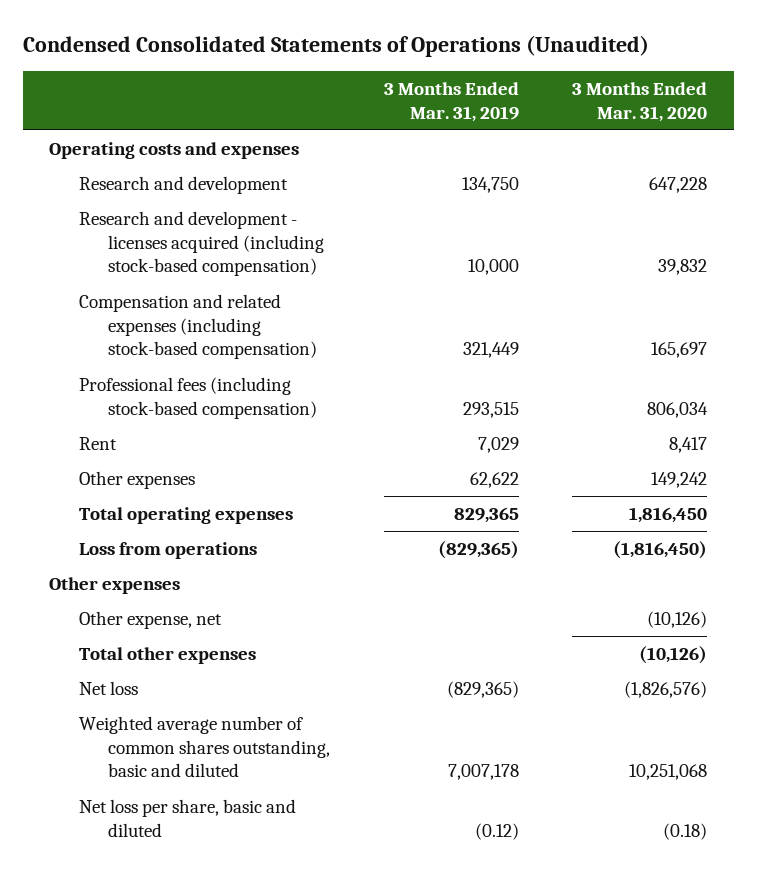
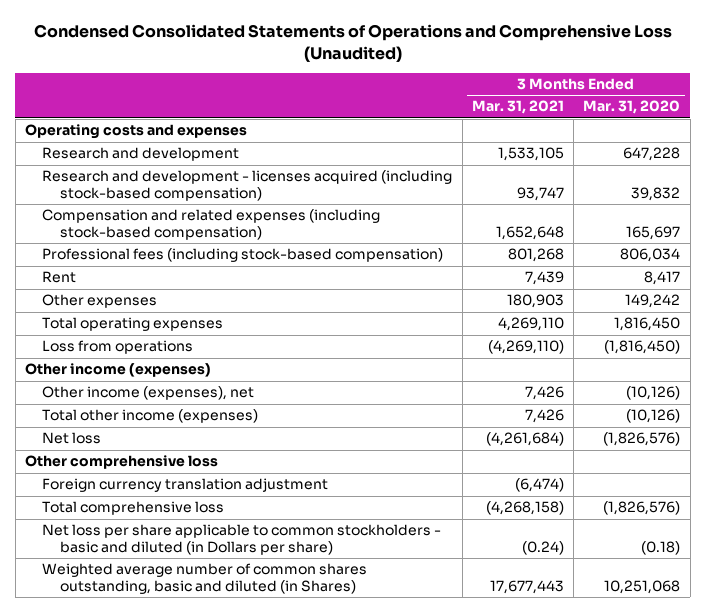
- Condensed Consolidated Statements of Operations (Unaudited)
+ Condensed Consolidated Statements of Operations and Comprehensive Loss (Unaudited)
- | 3 Months Ended Mar. 31, 2019 | 3 Months Ended Mar. 31, 2020
+ | 3 Months Ended Mar. 31, 2021 | 3 Months Ended Mar. 31, 2020
- Other expenses
- Other expense, net | | (10,126)
- Total other expenses | | (10,126)
+ Other income (expenses)
+ Other income (expenses), net | 7,426 | (10,126)
+ Total other income (expenses) | 7,426 | (10,126)
- Weighted average number of common shares outstanding, basic and diluted | 7,007,178 | 10,251,068
- Net loss per share, basic and diluted | (0.12) | (0.18)
+ Other comprehensive loss
+ Foreign currency translation adjustment | (6,474) |
+ Total comprehensive loss | (4,268,158) | (1,826,576)
+ Net loss per share applicable to common stockholders - basic and diluted (in Dollars per share) | (0.24) | (0.18)
+ Weighted average number of common shares outstanding, basic and diluted (in Shares) | 17,677,443 | 10,251,068

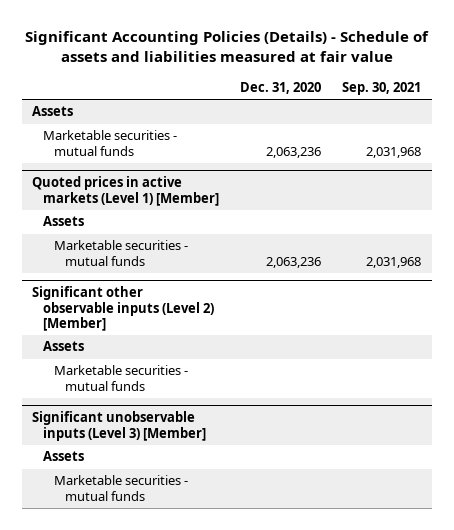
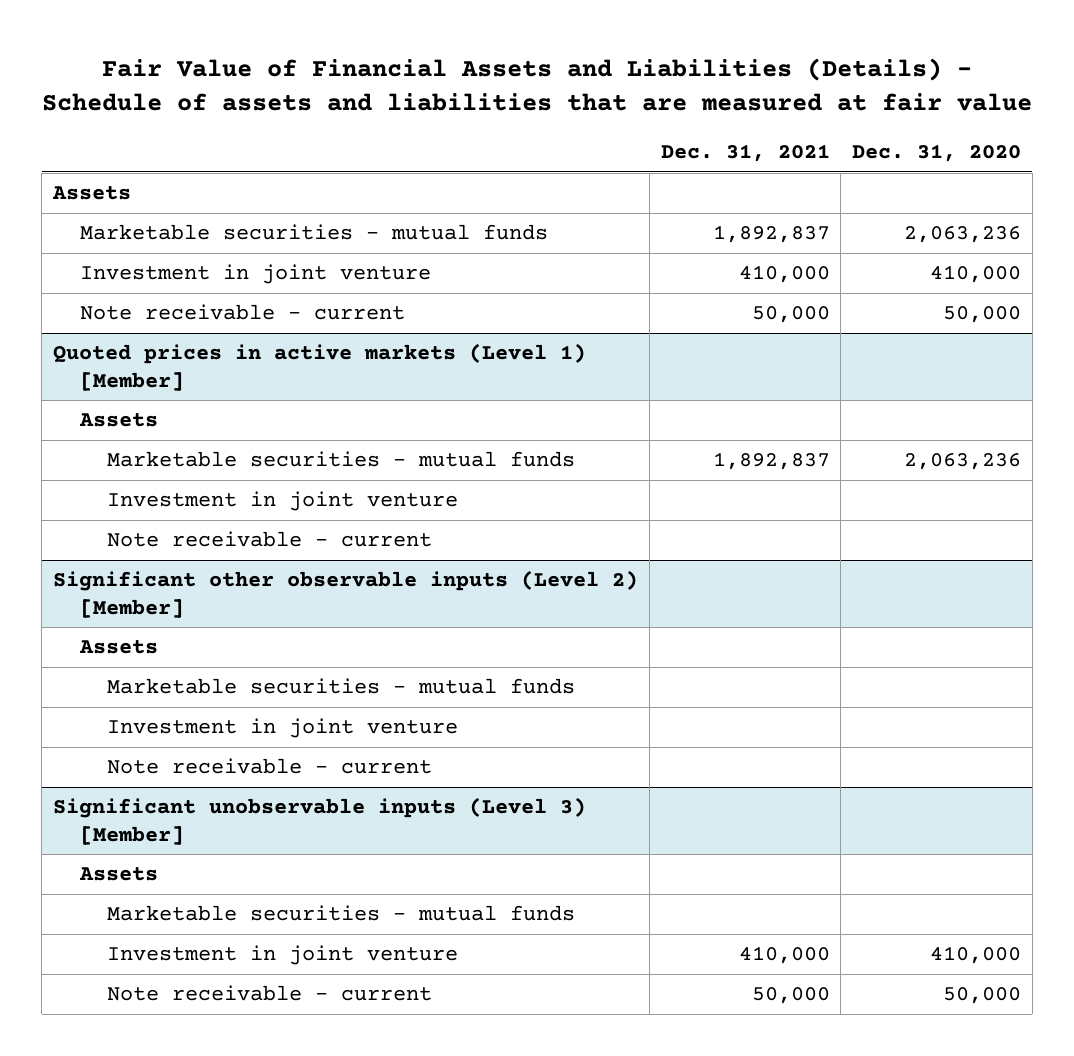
- Significant Accounting Policies (Details) - Schedule of assets and liabilities measured at fair value
+ Fair Value of Financial Assets and Liabilities (Details) - Schedule of assets and liabilities that are measured at fair value
- | Dec. 31, 2020 | Sep. 30, 2021
+ | Dec. 31, 2021 | Dec. 31, 2020
+ Investment in joint venture | 410,000 | 410,000
+ Note receivable - current | 50,000 | 50,000
@ Quoted prices in active markets (Level 1) [Member]
+ Investment in joint venture
+ Note receivable - current
@ Significant other observable inputs (Level 2) [Member]
+ Investment in joint venture
+ Note receivable - current
@ Significant unobservable inputs (Level 3) [Member]
+ Investment in joint venture | 410,000 | 410,000
+ Note receivable - current | 50,000 | 50,000

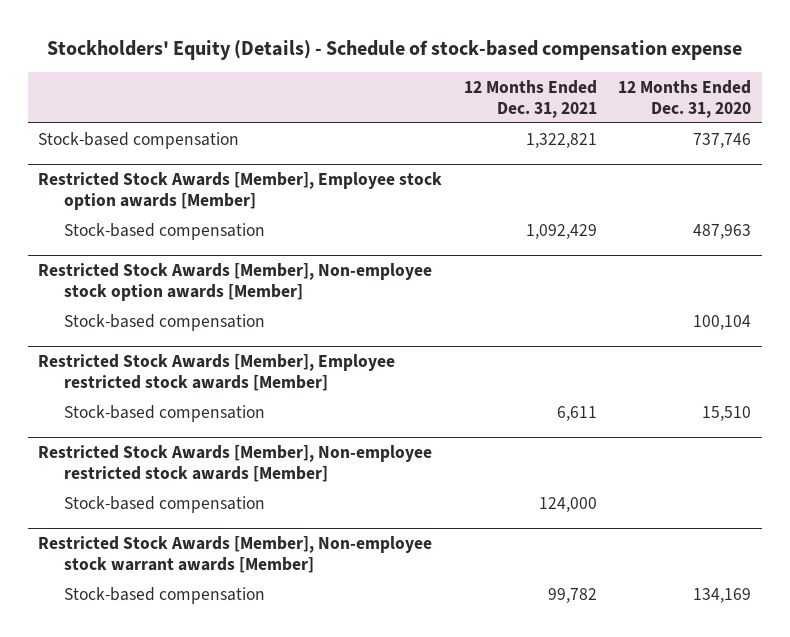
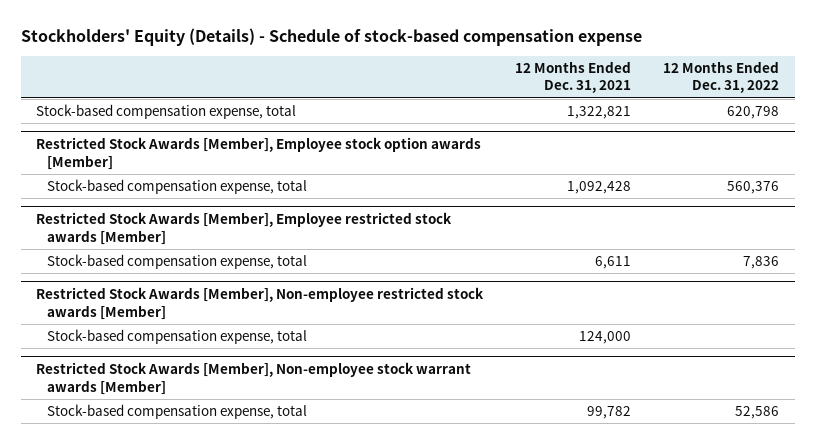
- | 12 Months Ended Dec. 31, 2021 | 12 Months Ended Dec. 31, 2020
+ | 12 Months Ended Dec. 31, 2021 | 12 Months Ended Dec. 31, 2022
- Stock-based compensation | 1,322,821 | 737,746
+ Stock-based compensation expense, total | 1,322,821 | 620,798
@ Restricted Stock Awards [Member], Employee stock option awards [Member]
- Stock-based compensation | 1,092,429 | 487,963
- Restricted Stock Awards [Member], Non-employee stock option awards [Member]
- Stock-based compensation | | 100,104
@ Restricted Stock Awards [Member], Employee stock option awards [Member]
+ Stock-based compensation expense, total | 1,092,428 | 560,376
@ Restricted Stock Awards [Member], Employee restricted stock awards [Member]
- Stock-based compensation | 6,611 | 15,510
+ Stock-based compensation expense, total | 6,611 | 7,836
@ Restricted Stock Awards [Member], Non-employee restricted stock awards [Member]
- Stock-based compensation | 124,000 |
+ Stock-based compensation expense, total | 124,000 |
@ Restricted Stock Awards [Member], Non-employee stock warrant awards [Member]
- Stock-based compensation | 99,782 | 134,169
+ Stock-based compensation expense, total | 99,782 | 52,586

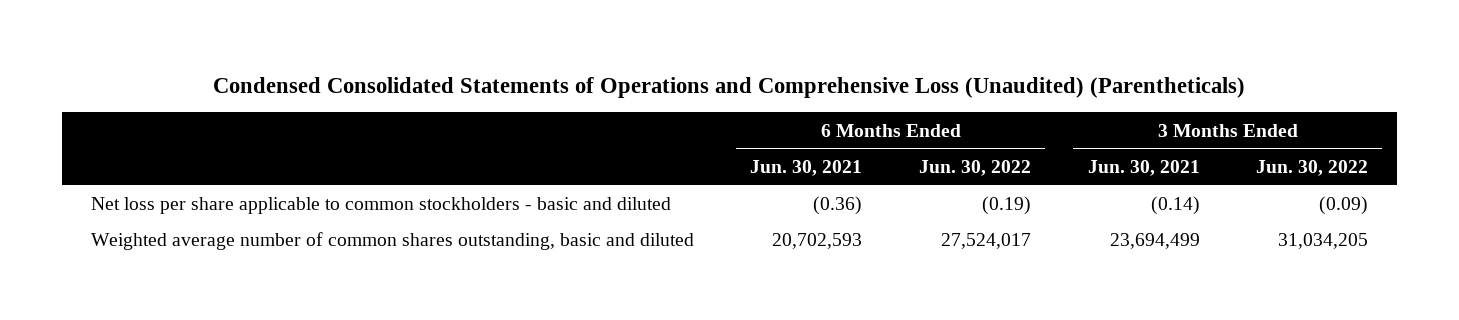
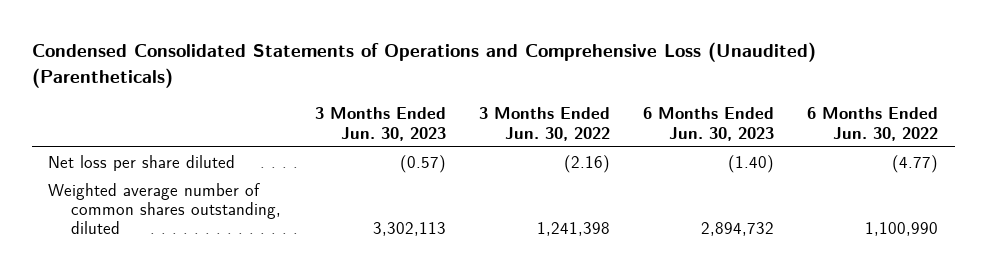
- | 6 Months Ended Jun. 30, 2021 | 6 Months Ended Jun. 30, 2022 | 3 Months Ended Jun. 30, 2021 | 3 Months Ended Jun. 30, 2022
+ | 3 Months Ended Jun. 30, 2023 | 3 Months Ended Jun. 30, 2022 | 6 Months Ended Jun. 30, 2023 | 6 Months Ended Jun. 30, 2022
- Net loss per share applicable to common stockholders - basic and diluted | (0.36) | (0.19) | (0.14) | (0.09)
- Weighted average number of common shares outstanding, basic and diluted | 20,702,593 | 27,524,017 | 23,694,499 | 31,034,205
+ Net loss per share diluted | (0.57) | (2.16) | (1.40) | (4.77)
+ Weighted average number of common shares outstanding, diluted | 3,302,113 | 1,241,398 | 2,894,732 | 1,100,990

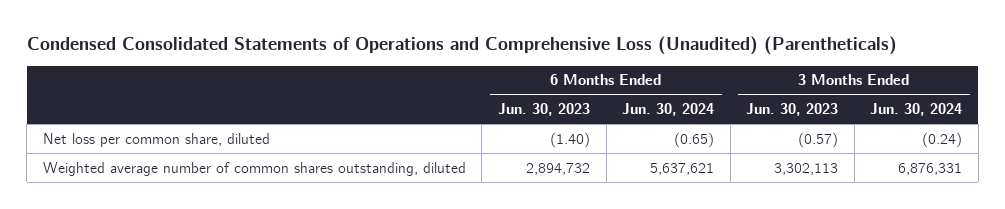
- | 3 Months Ended Jun. 30, 2023 | 3 Months Ended Jun. 30, 2022 | 6 Months Ended Jun. 30, 2023 | 6 Months Ended Jun. 30, 2022
+ | 6 Months Ended Jun. 30, 2023 | 6 Months Ended Jun. 30, 2024 | 3 Months Ended Jun. 30, 2023 | 3 Months Ended Jun. 30, 2024
- Net loss per share diluted | (0.57) | (2.16) | (1.40) | (4.77)
+ Net loss per common share, diluted | (1.40) | (0.65) | (0.57) | (0.24)

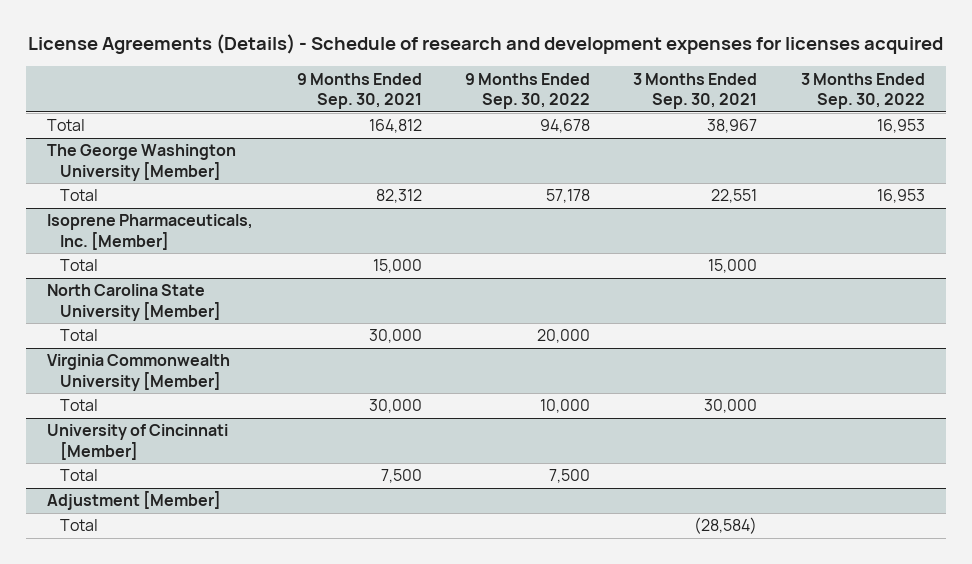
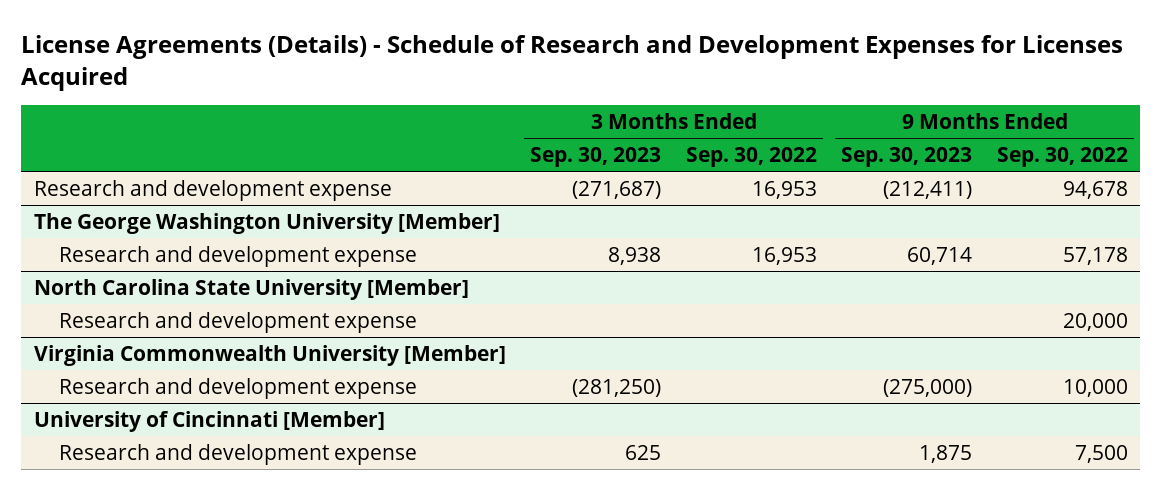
- License Agreements (Details) - Schedule of research and development expenses for licenses acquired
+ License Agreements (Details) - Schedule of Research and Development Expenses for Licenses Acquired
- | 9 Months Ended Sep. 30, 2021 | 9 Months Ended Sep. 30, 2022 | 3 Months Ended Sep. 30, 2021 | 3 Months Ended Sep. 30, 2022
+ | 3 Months Ended Sep. 30, 2023 | 3 Months Ended Sep. 30, 2022 | 9 Months Ended Sep. 30, 2023 | 9 Months Ended Sep. 30, 2022
- Total | 164,812 | 94,678 | 38,967 | 16,953
+ Research and development expense | (271,687) | 16,953 | (212,411) | 94,678
@ The George Washington University [Member]
- Total | 82,312 | 57,178 | 22,551 | 16,953
- Isoprene Pharmaceuticals, Inc. [Member]
- Total | 15,000 | | 15,000 |
@ The George Washington University [Member]
+ Research and development expense | 8,938 | 16,953 | 60,714 | 57,178
@ North Carolina State University [Member]
- Total | 30,000 | 20,000 | |
+ Research and development expense | | | | 20,000
@ Virginia Commonwealth University [Member]
- Total | 30,000 | 10,000 | 30,000 |
+ Research and development expense | (281,250) | | (275,000) | 10,000
@ University of Cincinnati [Member]
- Total | 7,500 | 7,500 | |
- Adjustment [Member]
- Total | | | (28,584) |
@ University of Cincinnati [Member]
+ Research and development expense | 625 | | 1,875 | 7,500

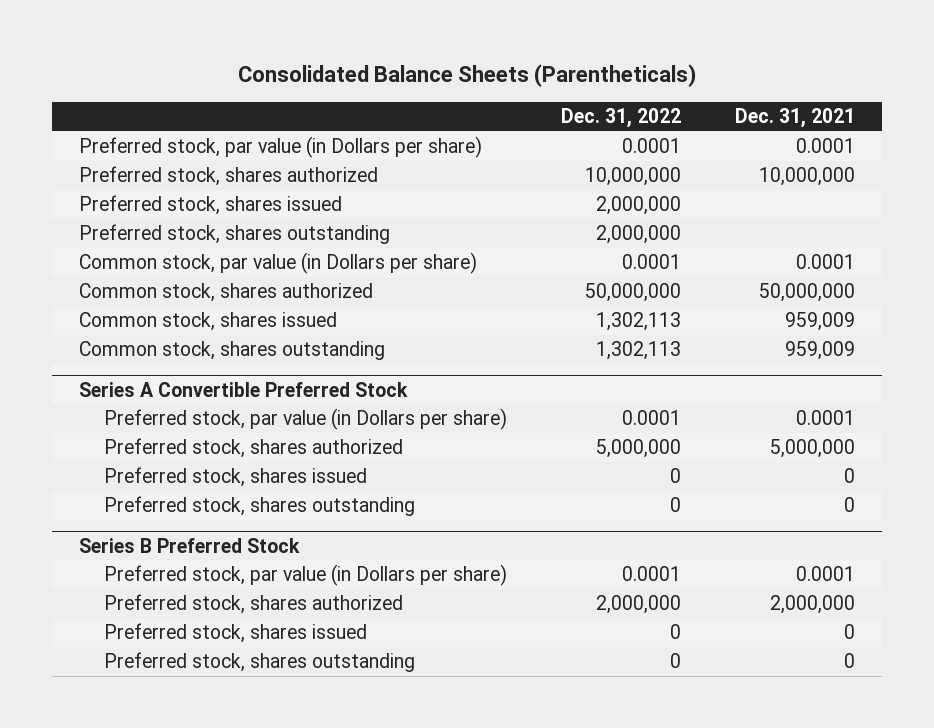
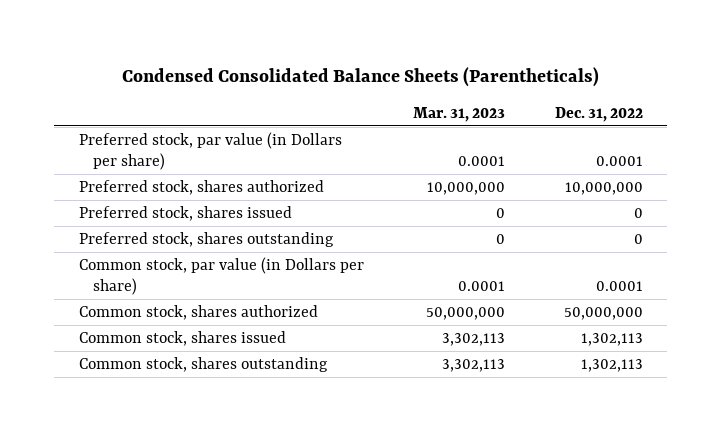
- Consolidated Balance Sheets (Parentheticals)
+ Condensed Consolidated Balance Sheets (Parentheticals)
- | Dec. 31, 2022 | Dec. 31, 2021
+ | Mar. 31, 2023 | Dec. 31, 2022
- Preferred stock, shares issued | 2,000,000 |
- Preferred stock, shares outstanding | 2,000,000 |
+ Preferred stock, shares issued | 0 | 0
+ Preferred stock, shares outstanding | 0 | 0
- Series A Convertible Preferred Stock
- Preferred stock, par value (in Dollars per share) | 0.0001 | 0.0001
- Preferred stock, shares authorized | 5,000,000 | 5,000,000
- Preferred stock, shares issued | 0 | 0
- Preferred stock, shares outstanding | 0 | 0
- Series B Preferred Stock
- Preferred stock, par value (in Dollars per share) | 0.0001 | 0.0001
- Preferred stock, shares authorized | 2,000,000 | 2,000,000
- Preferred stock, shares issued | 0 | 0
- Preferred stock, shares outstanding | 0 | 0

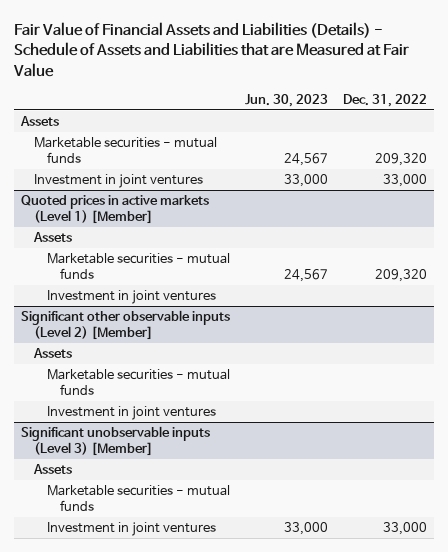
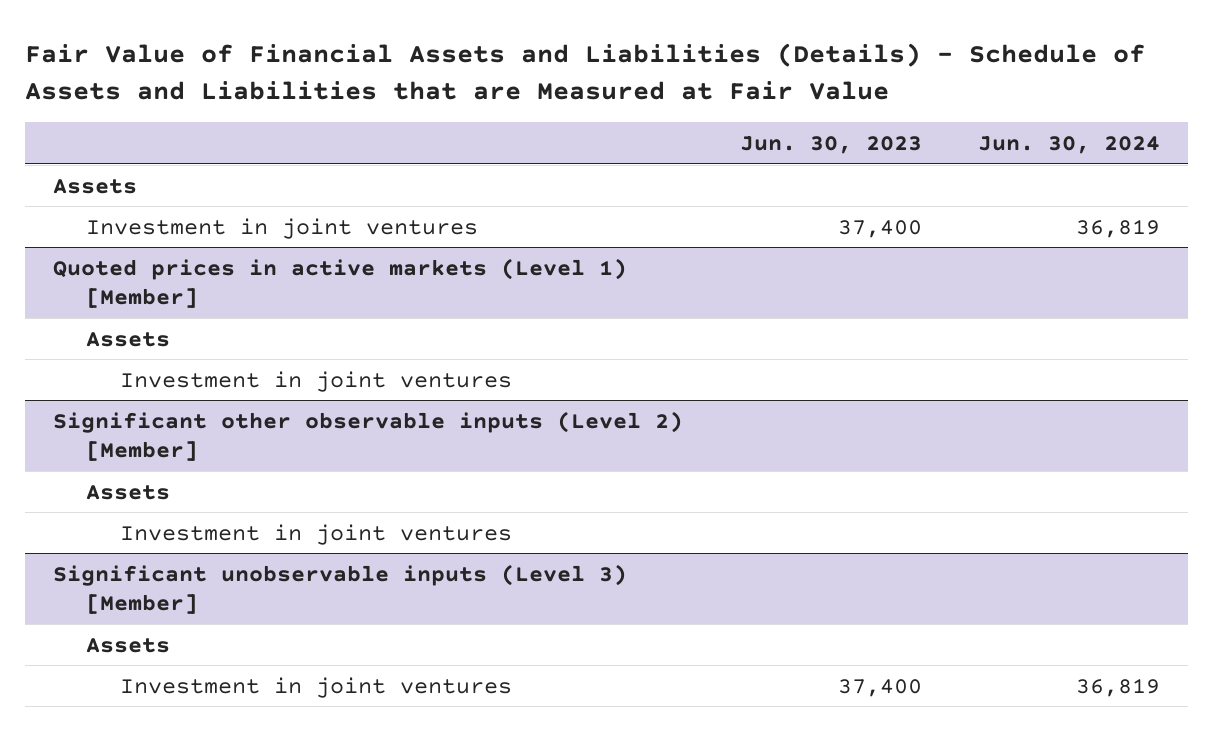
- | Jun. 30, 2023 | Dec. 31, 2022
+ | Jun. 30, 2023 | Jun. 30, 2024
- Marketable securities - mutual funds | 24,567 | 209,320
- Investment in joint ventures | 33,000 | 33,000
+ Investment in joint ventures | 37,400 | 36,819
@ Quoted prices in active markets (Level 1) [Member]
- Marketable securities - mutual funds | 24,567 | 209,320
@ Significant other observable inputs (Level 2) [Member]
- Marketable securities - mutual funds
@ Significant unobservable inputs (Level 3) [Member]
- Marketable securities - mutual funds
- Investment in joint ventures | 33,000 | 33,000
+ Investment in joint ventures | 37,400 | 36,819

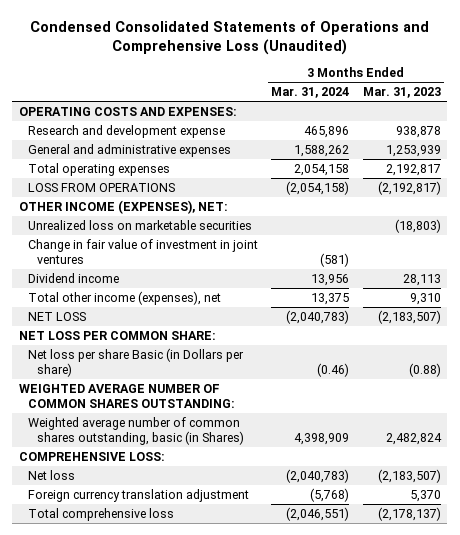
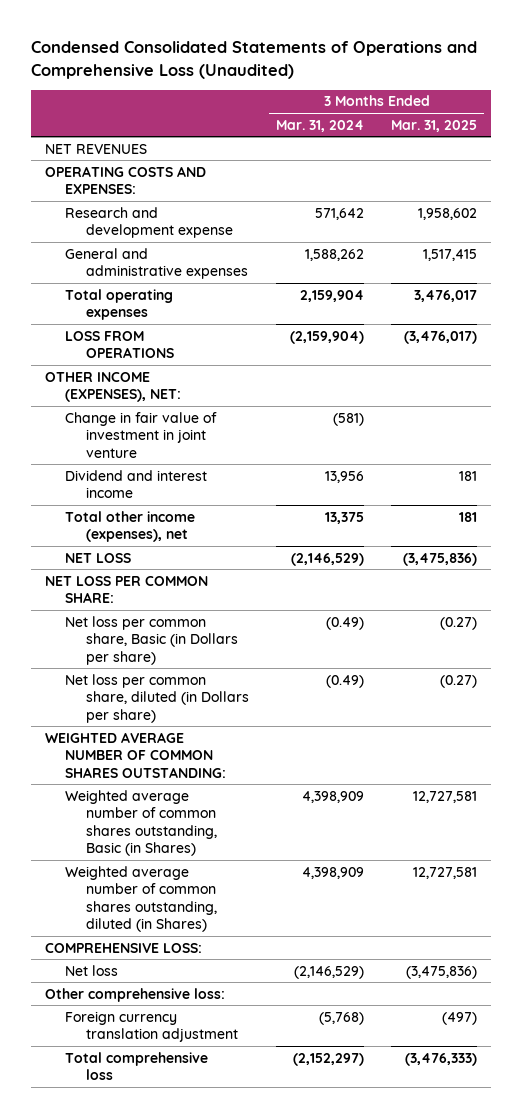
- | 3 Months Ended Mar. 31, 2024 | 3 Months Ended Mar. 31, 2023
+ | 3 Months Ended Mar. 31, 2024 | 3 Months Ended Mar. 31, 2025
+ NET REVENUES
- Research and development expense | 465,896 | 938,878
+ Research and development expense | 571,642 | 1,958,602
- Total operating expenses | 2,054,158 | 2,192,817
- LOSS FROM OPERATIONS | (2,054,158) | (2,192,817)
+ Total operating expenses | 2,159,904 | 3,476,017
+ LOSS FROM OPERATIONS | (2,159,904) | (3,476,017)
- Unrealized loss on marketable securities | | (18,803)
- Change in fair value of investment in joint ventures | (581) |
- Dividend income | 13,956 | 28,113
+ Change in fair value of investment in joint venture | (581) |
+ Dividend and interest income | 13,956 | 181
- NET LOSS | (2,040,783) | (2,183,507)
+ NET LOSS | (2,146,529) | (3,475,836)
- Net loss per share Basic (in Dollars per share) | (0.46) | (0.88)
+ Net loss per common share, Basic (in Dollars per share) | (0.49) | (0.27)
+ Net loss per common share, diluted (in Dollars per share) | (0.49) | (0.27)
- Weighted average number of common shares outstanding, basic (in Shares) | 4,398,909 | 2,482,824
+ Weighted average number of common shares outstanding, Basic (in Shares) | 4,398,909 | 12,727,581
+ Weighted average number of common shares outstanding, diluted (in Shares) | 4,398,909 | 12,727,581
- Net loss | (2,040,783) | (2,183,507)
+ Net loss | (2,146,529) | (3,475,836)
+ Other comprehensive loss:
- Total comprehensive loss | (2,046,551) | (2,178,137)
+ Total comprehensive loss | (2,152,297) | (3,476,333)

